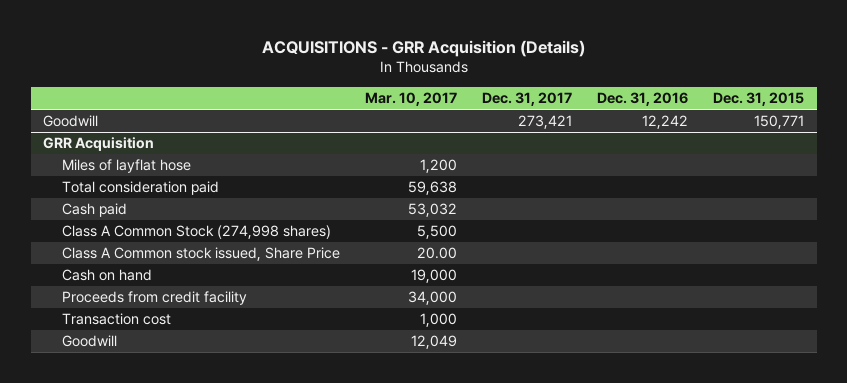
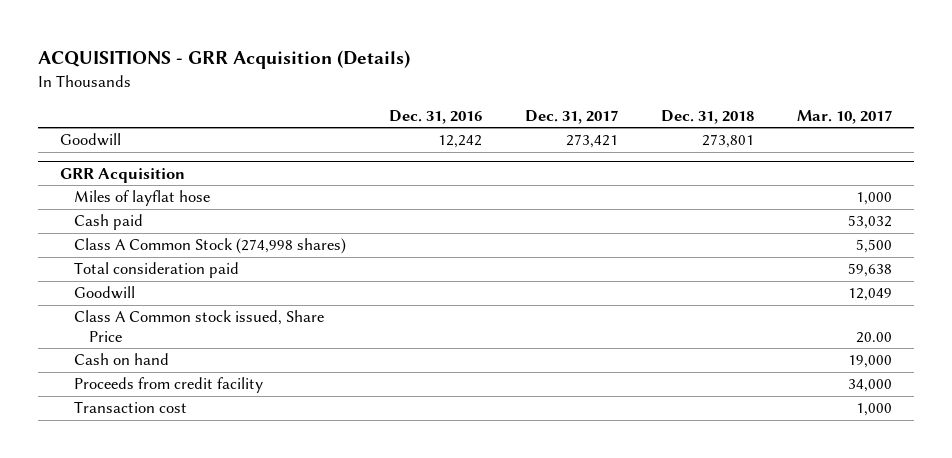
- | Mar. 10, 2017 | Dec. 31, 2017 | Dec. 31, 2016 | Dec. 31, 2015
+ | Dec. 31, 2016 | Dec. 31, 2017 | Dec. 31, 2018 | Mar. 10, 2017
@ GRR Acquisition
- Miles of layflat hose | 1,200 | | |
+ Miles of layflat hose | | | | 1,000
moved down: Total consideration paid | | | | 59,638
moved up: Goodwill | | | | 12,049

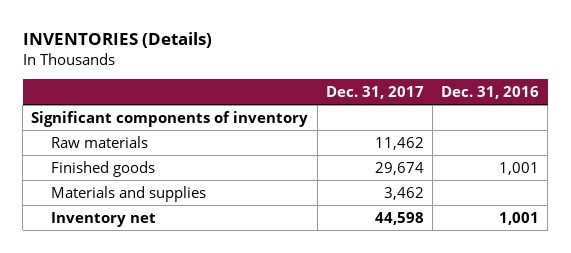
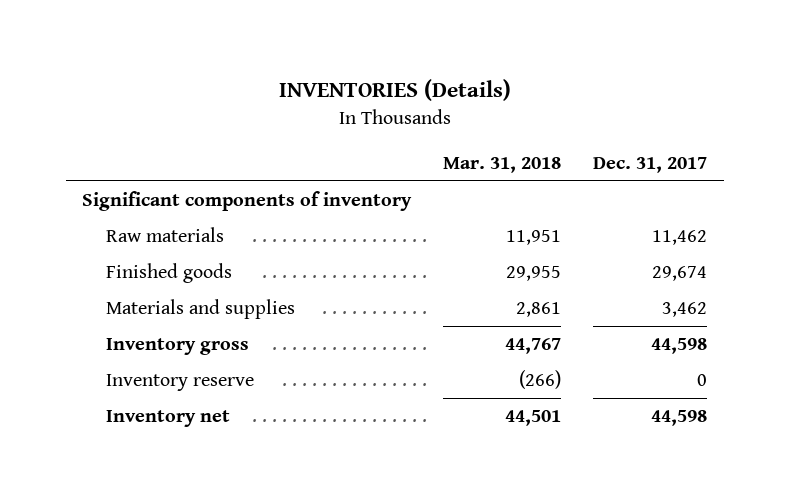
- | Dec. 31, 2017 | Dec. 31, 2016
+ | Mar. 31, 2018 | Dec. 31, 2017
+ Inventory gross | 44,767 | 44,598
+ Inventory reserve | (266) | 0

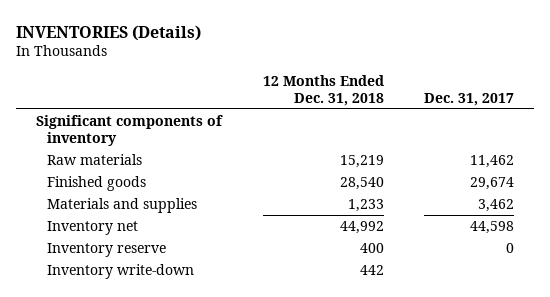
- | Mar. 31, 2018 | Dec. 31, 2017
+ | 12 Months Ended Dec. 31, 2018 | Dec. 31, 2017
- Inventory gross | 44,767 | 44,598
moved down: Inventory reserve | 400 | 0
+ Inventory write-down | 442 |

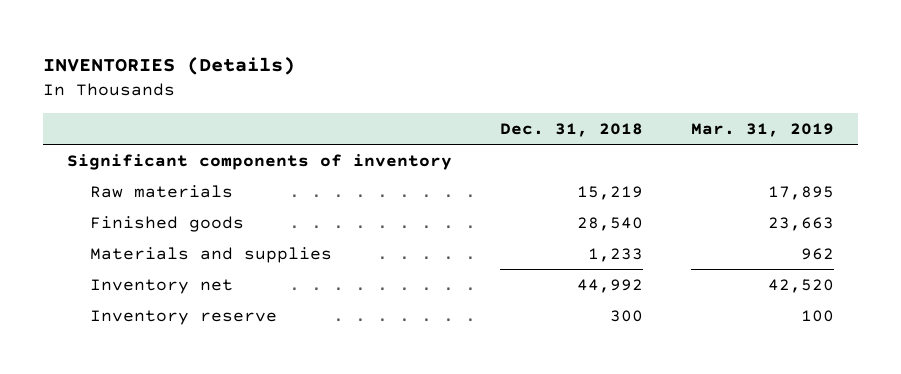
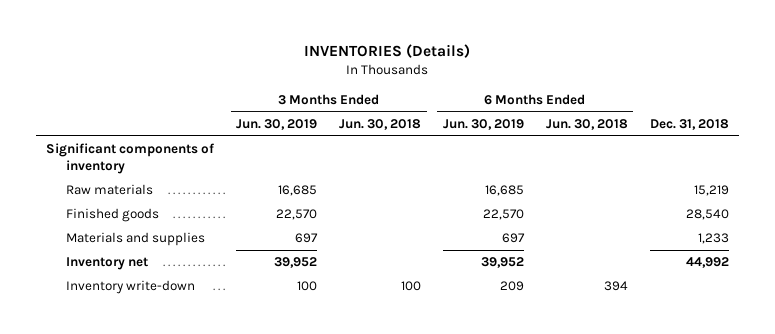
- | Dec. 31, 2018 | Mar. 31, 2019
+ | 3 Months Ended Jun. 30, 2019 | 3 Months Ended Jun. 30, 2018 | 6 Months Ended Jun. 30, 2019 | 6 Months Ended Jun. 30, 2018 | Dec. 31, 2018
- Inventory reserve | 300 | 100
+ Inventory write-down | 100 | 100 | 209 | 394 |

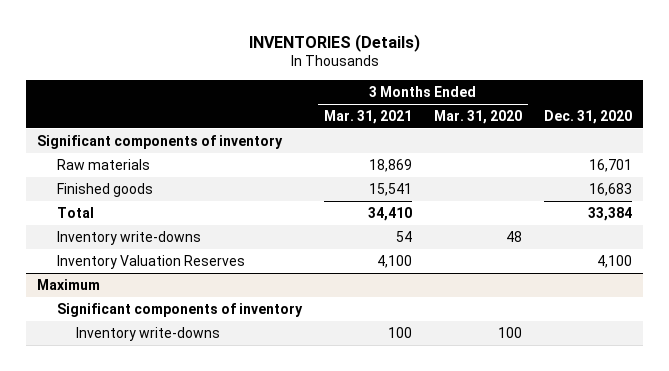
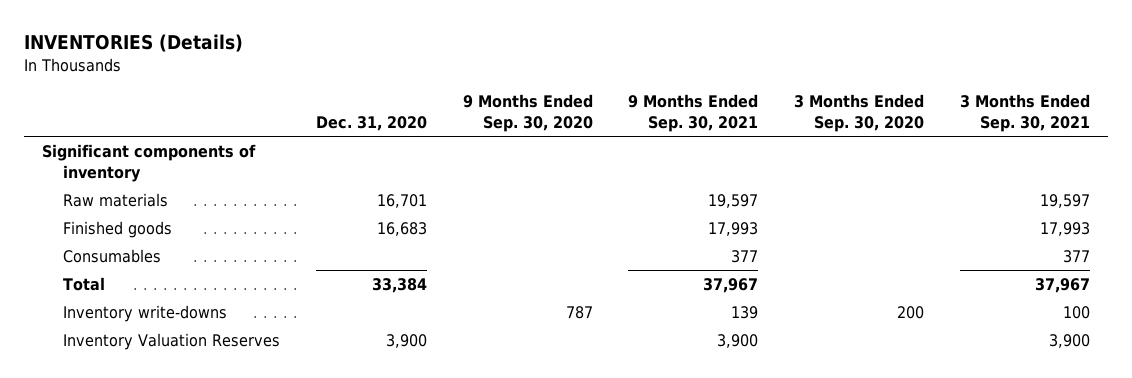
- | 3 Months Ended Mar. 31, 2021 | 3 Months Ended Mar. 31, 2020 | Dec. 31, 2020
+ | Dec. 31, 2020 | 9 Months Ended Sep. 30, 2020 | 9 Months Ended Sep. 30, 2021 | 3 Months Ended Sep. 30, 2020 | 3 Months Ended Sep. 30, 2021
+ Consumables | | | 377 | | 377
- Inventory Valuation Reserves | 4,100 | | 4,100
- Maximum
- Significant components of inventory
- Inventory write-downs | 100 | 100 |
+ Inventory Valuation Reserves | 3,900 | | 3,900 | | 3,900

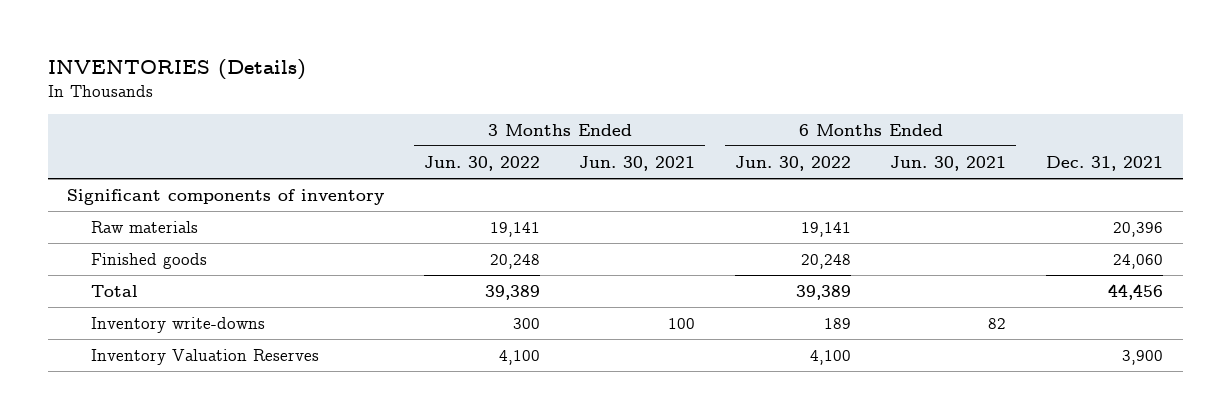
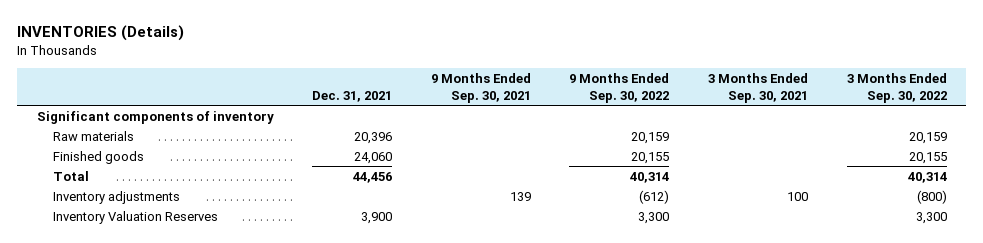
- | 3 Months Ended Jun. 30, 2022 | 3 Months Ended Jun. 30, 2021 | 6 Months Ended Jun. 30, 2022 | 6 Months Ended Jun. 30, 2021 | Dec. 31, 2021
+ | Dec. 31, 2021 | 9 Months Ended Sep. 30, 2021 | 9 Months Ended Sep. 30, 2022 | 3 Months Ended Sep. 30, 2021 | 3 Months Ended Sep. 30, 2022
- Inventory write-downs | 300 | 100 | 189 | 82 |
+ Inventory adjustments | | 139 | (612) | 100 | (800)

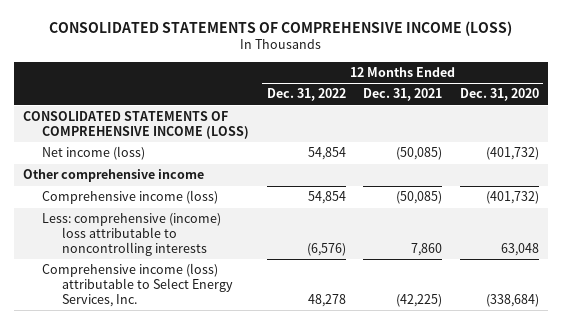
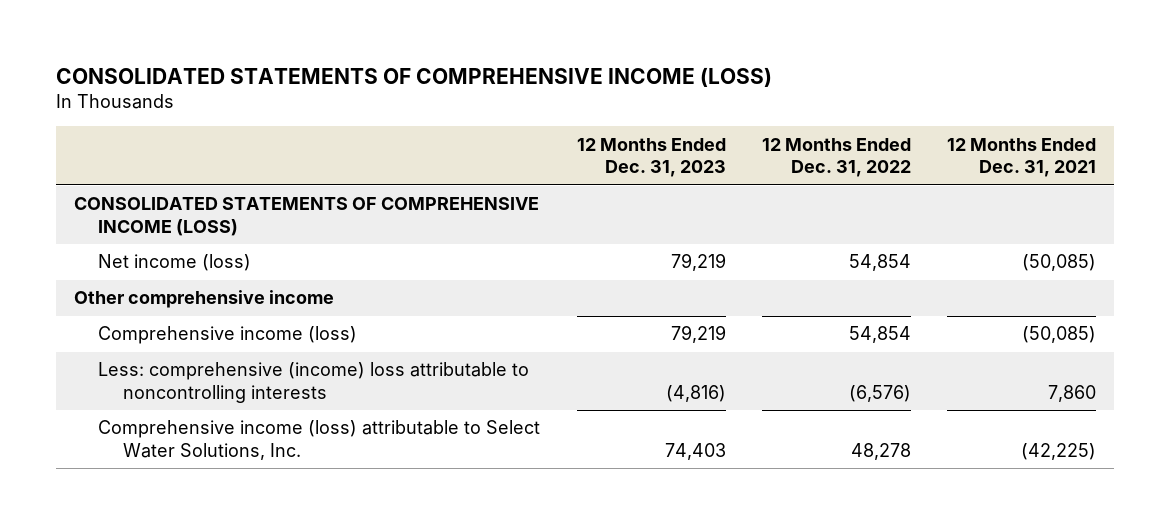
- | 12 Months Ended Dec. 31, 2022 | 12 Months Ended Dec. 31, 2021 | 12 Months Ended Dec. 31, 2020
+ | 12 Months Ended Dec. 31, 2023 | 12 Months Ended Dec. 31, 2022 | 12 Months Ended Dec. 31, 2021
- Comprehensive income (loss) attributable to Select Energy Services, Inc. | 48,278 | (42,225) | (338,684)
+ Comprehensive income (loss) attributable to Select Water Solutions, Inc. | 74,403 | 48,278 | (42,225)

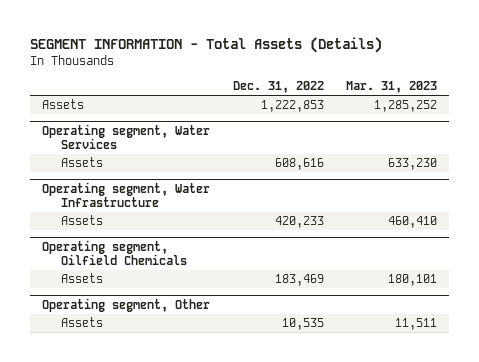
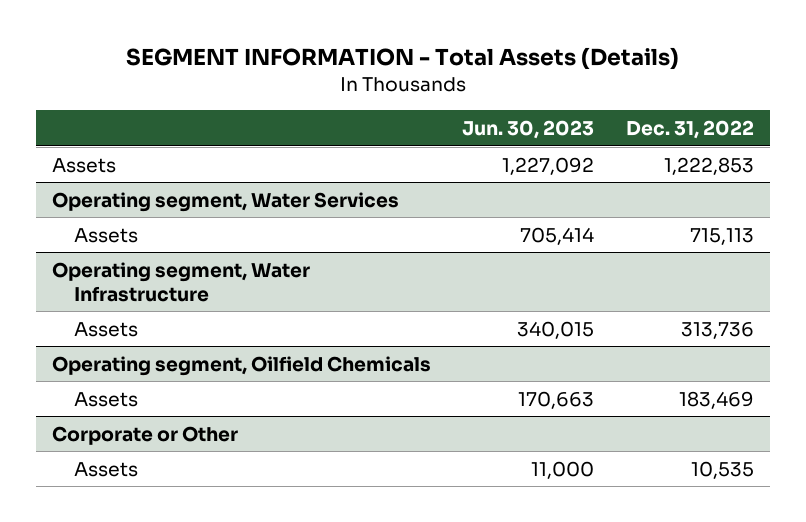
- | Dec. 31, 2022 | Mar. 31, 2023
+ | Jun. 30, 2023 | Dec. 31, 2022
@ Operating segment, Water Services
- Assets | 608,616 | 633,230
+ Assets | 705,414 | 715,113
@ Operating segment, Water Infrastructure
- Assets | 420,233 | 460,410
+ Assets | 340,015 | 313,736
- Operating segment, Other
+ Corporate or Other

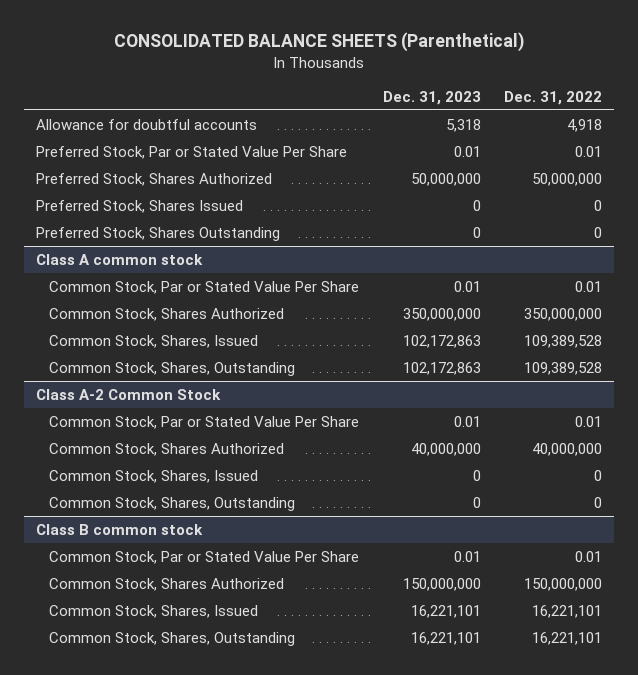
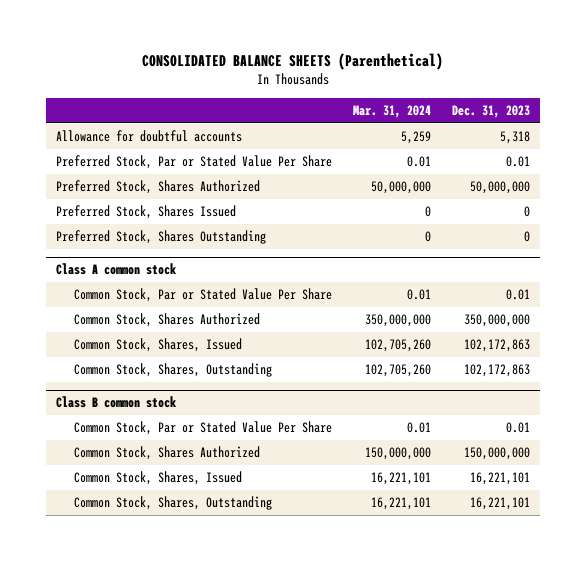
- | Dec. 31, 2023 | Dec. 31, 2022
+ | Mar. 31, 2024 | Dec. 31, 2023
- Class A-2 Common Stock
- Common Stock, Par or Stated Value Per Share | 0.01 | 0.01
- Common Stock, Shares Authorized | 40,000,000 | 40,000,000
- Common Stock, Shares, Issued | 0 | 0
- Common Stock, Shares, Outstanding | 0 | 0

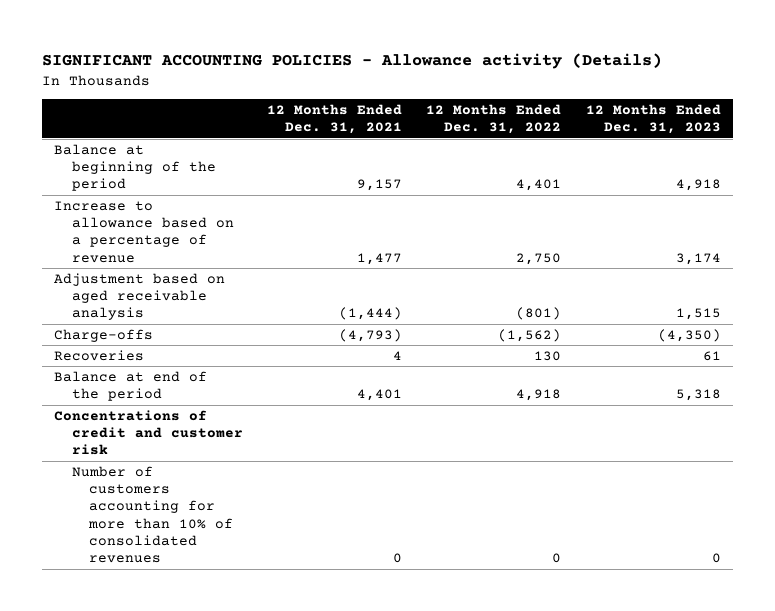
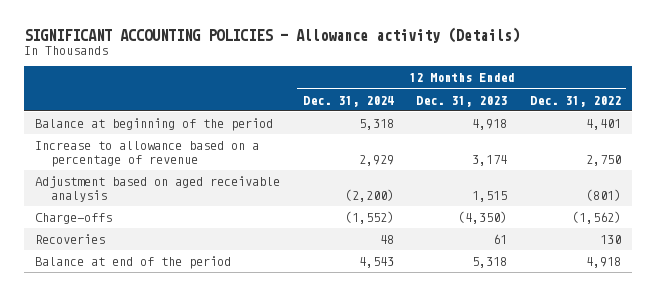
- | 12 Months Ended Dec. 31, 2021 | 12 Months Ended Dec. 31, 2022 | 12 Months Ended Dec. 31, 2023
+ | 12 Months Ended Dec. 31, 2024 | 12 Months Ended Dec. 31, 2023 | 12 Months Ended Dec. 31, 2022
- Concentrations of credit and customer risk
- Number of customers accounting for more than 10% of consolidated revenues | 0 | 0 | 0

